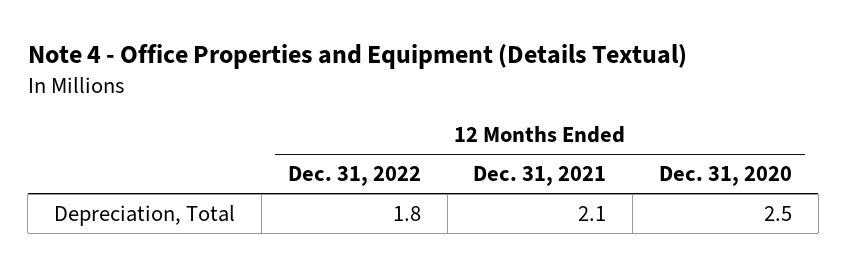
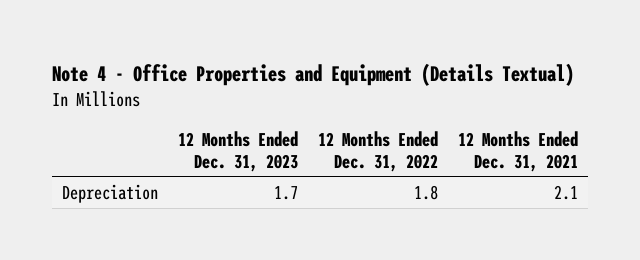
- | 12 Months Ended Dec. 31, 2022 | 12 Months Ended Dec. 31, 2021 | 12 Months Ended Dec. 31, 2020
+ | 12 Months Ended Dec. 31, 2023 | 12 Months Ended Dec. 31, 2022 | 12 Months Ended Dec. 31, 2021
- Depreciation, Total | 1.8 | 2.1 | 2.5
+ Depreciation | 1.7 | 1.8 | 2.1

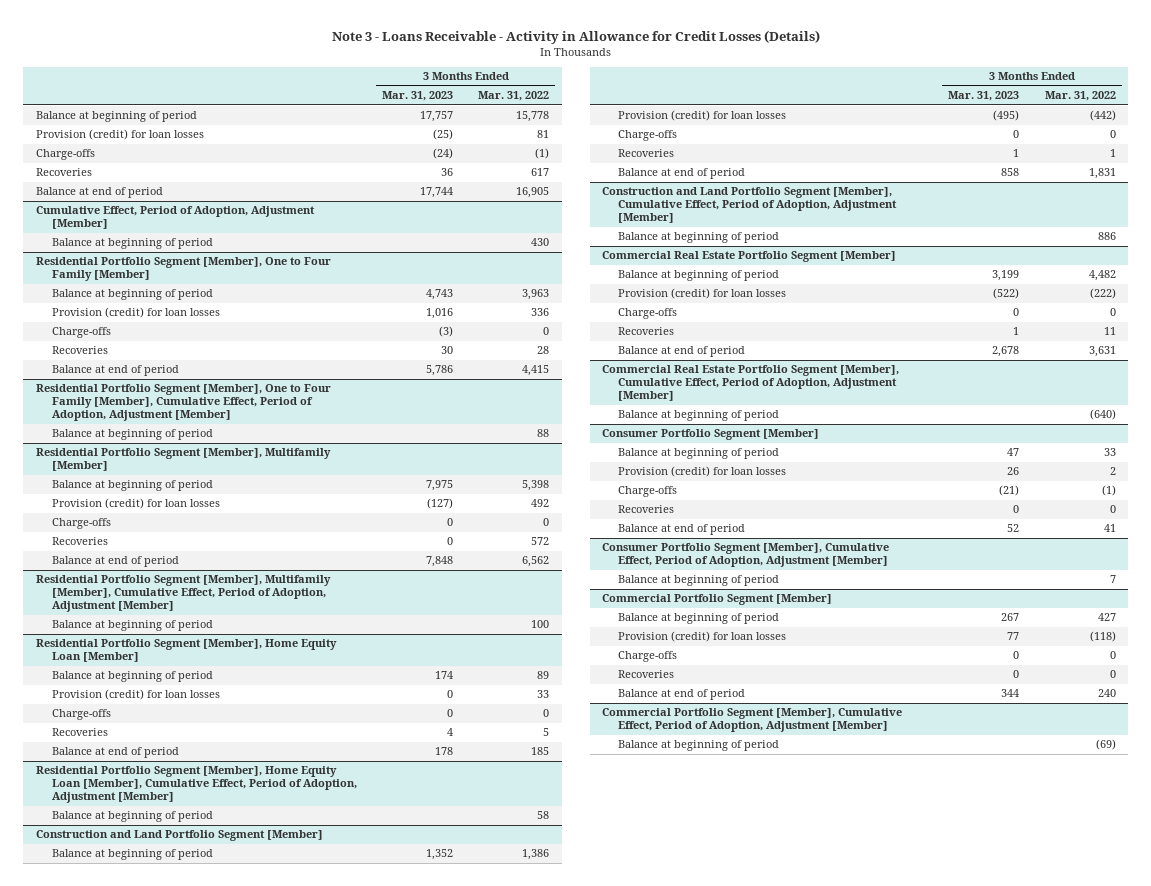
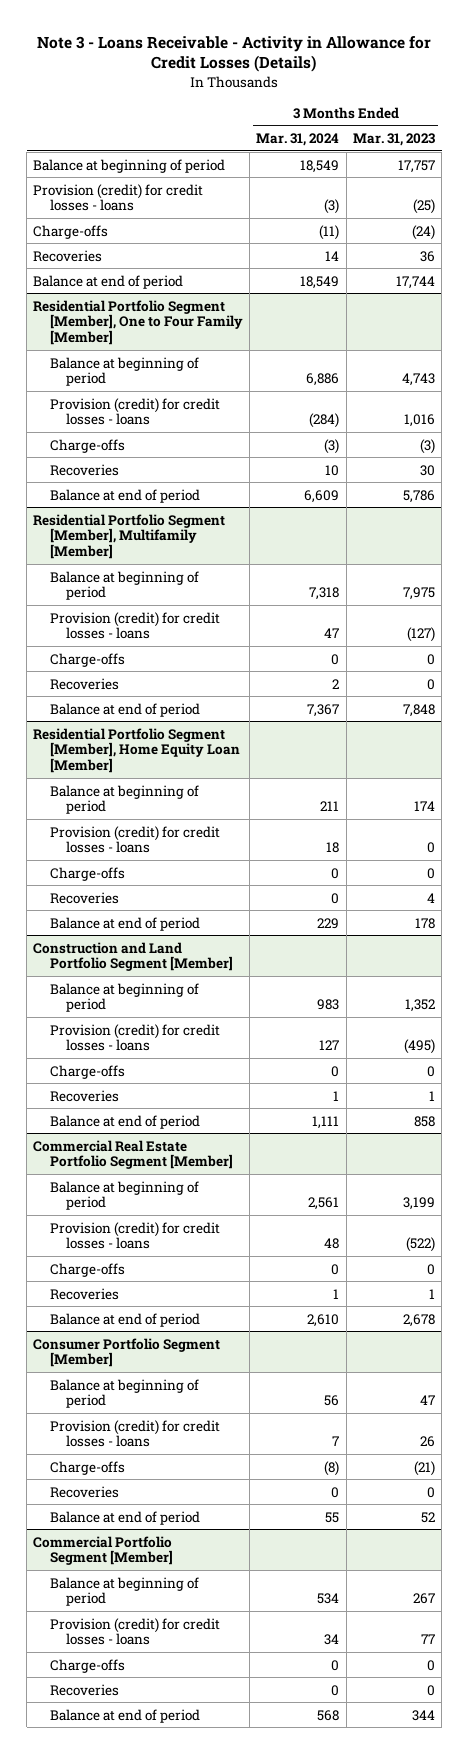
- | 3 Months Ended Mar. 31, 2023 | 3 Months Ended Mar. 31, 2022
+ | 3 Months Ended Mar. 31, 2024 | 3 Months Ended Mar. 31, 2023
- Provision (credit) for loan losses | (25) | 81
+ Provision (credit) for credit losses - loans | (3) | (25)
- Cumulative Effect, Period of Adoption, Adjustment [Member]
- Balance at beginning of period | | 430
@ Residential Portfolio Segment [Member], One to Four Family [Member]
- Provision (credit) for loan losses | 1,016 | 336
+ Provision (credit) for credit losses - loans | (284) | 1,016
- Residential Portfolio Segment [Member], One to Four Family [Member], Cumulative Effect, Period of Adoption, Adjustment [Member]
- Balance at beginning of period | | 88
@ Residential Portfolio Segment [Member], Multifamily [Member]
- Provision (credit) for loan losses | (127) | 492
+ Provision (credit) for credit losses - loans | 47 | (127)
- Residential Portfolio Segment [Member], Multifamily [Member], Cumulative Effect, Period of Adoption, Adjustment [Member]
- Balance at beginning of period | | 100
@ Residential Portfolio Segment [Member], Home Equity Loan [Member]
- Provision (credit) for loan losses | 0 | 33
+ Provision (credit) for credit losses - loans | 18 | 0
- Residential Portfolio Segment [Member], Home Equity Loan [Member], Cumulative Effect, Period of Adoption, Adjustment [Member]
- Balance at beginning of period | | 58
@ Construction and Land Portfolio Segment [Member]
- Provision (credit) for loan losses | (495) | (442)
+ Provision (credit) for credit losses - loans | 127 | (495)
- Construction and Land Portfolio Segment [Member], Cumulative Effect, Period of Adoption, Adjustment [Member]
- Balance at beginning of period | | 886
@ Commercial Real Estate Portfolio Segment [Member]
- Provision (credit) for loan losses | (522) | (222)
+ Provision (credit) for credit losses - loans | 48 | (522)
- Commercial Real Estate Portfolio Segment [Member], Cumulative Effect, Period of Adoption, Adjustment [Member]
- Balance at beginning of period | | (640)
@ Consumer Portfolio Segment [Member]
- Provision (credit) for loan losses | 26 | 2
+ Provision (credit) for credit losses - loans | 7 | 26
- Consumer Portfolio Segment [Member], Cumulative Effect, Period of Adoption, Adjustment [Member]
- Balance at beginning of period | | 7
@ Commercial Portfolio Segment [Member]
- Provision (credit) for loan losses | 77 | (118)
+ Provision (credit) for credit losses - loans | 34 | 77
- Commercial Portfolio Segment [Member], Cumulative Effect, Period of Adoption, Adjustment [Member]
- Balance at beginning of period | | (69)

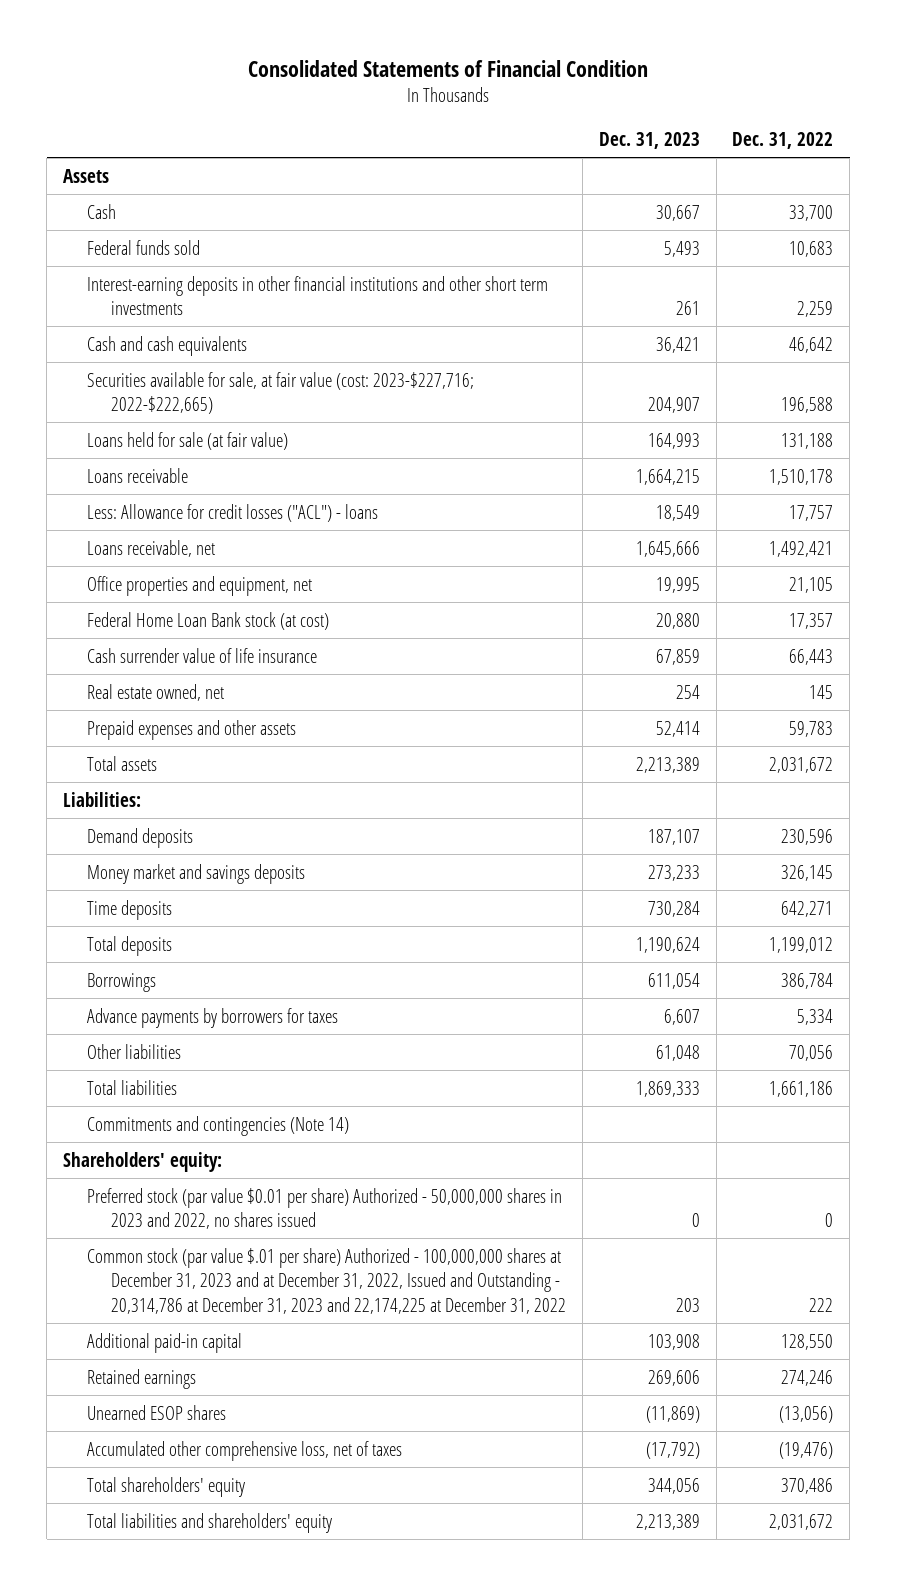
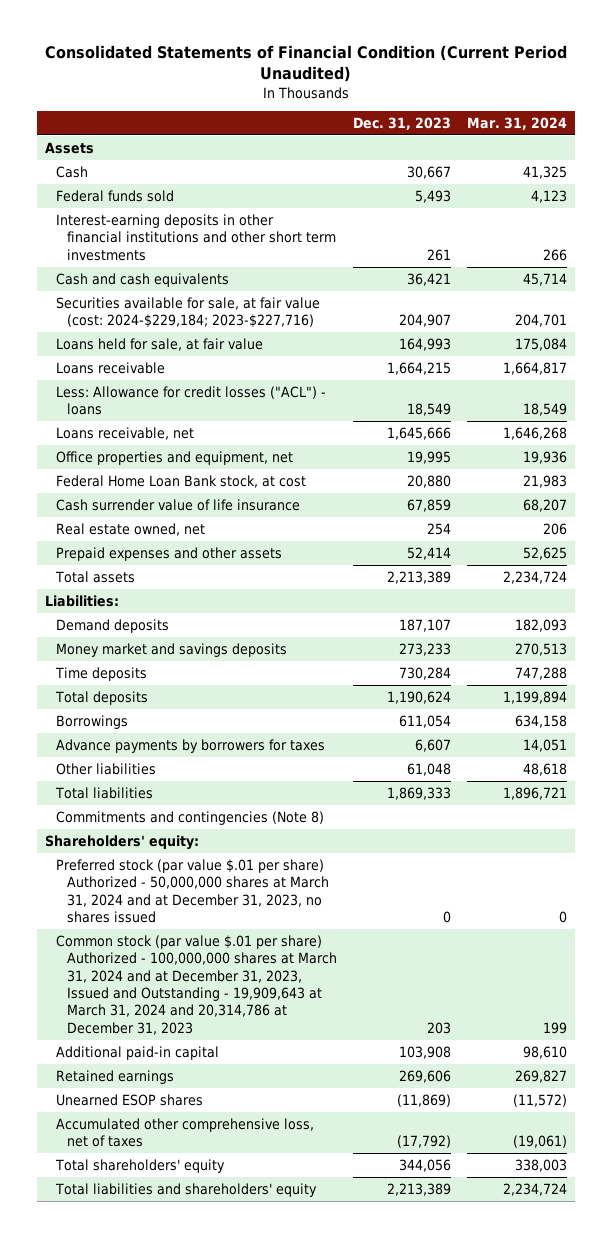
- Consolidated Statements of Financial Condition
+ Consolidated Statements of Financial Condition (Current Period Unaudited)
- | Dec. 31, 2023 | Dec. 31, 2022
+ | Dec. 31, 2023 | Mar. 31, 2024
- Securities available for sale, at fair value (cost: 2023-$227,716; 2022-$222,665) | 204,907 | 196,588
- Loans held for sale (at fair value) | 164,993 | 131,188
+ Securities available for sale, at fair value (cost: 2024-$229,184; 2023-$227,716) | 204,907 | 204,701
+ Loans held for sale, at fair value | 164,993 | 175,084
- Federal Home Loan Bank stock (at cost) | 20,880 | 17,357
+ Federal Home Loan Bank stock, at cost | 20,880 | 21,983
- Commitments and contingencies (Note 14)
+ Commitments and contingencies (Note 8)
- Preferred stock (par value $0.01 per share) Authorized - 50,000,000 shares in 2023 and 2022, no shares issued | 0 | 0
- Common stock (par value $.01 per share) Authorized - 100,000,000 shares at December 31, 2023 and at December 31, 2022, Issued and Outstanding - 20,314,786 at December 31, 2023 and 22,174,225 at December 31, 2022 | 203 | 222
+ Preferred stock (par value $.01 per share) Authorized - 50,000,000 shares at March 31, 2024 and at December 31, 2023, no shares issued | 0 | 0
+ Common stock (par value $.01 per share) Authorized - 100,000,000 shares at March 31, 2024 and at December 31, 2023, Issued and Outstanding - 19,909,643 at March 31, 2024 and 20,314,786 at December 31, 2023 | 203 | 199

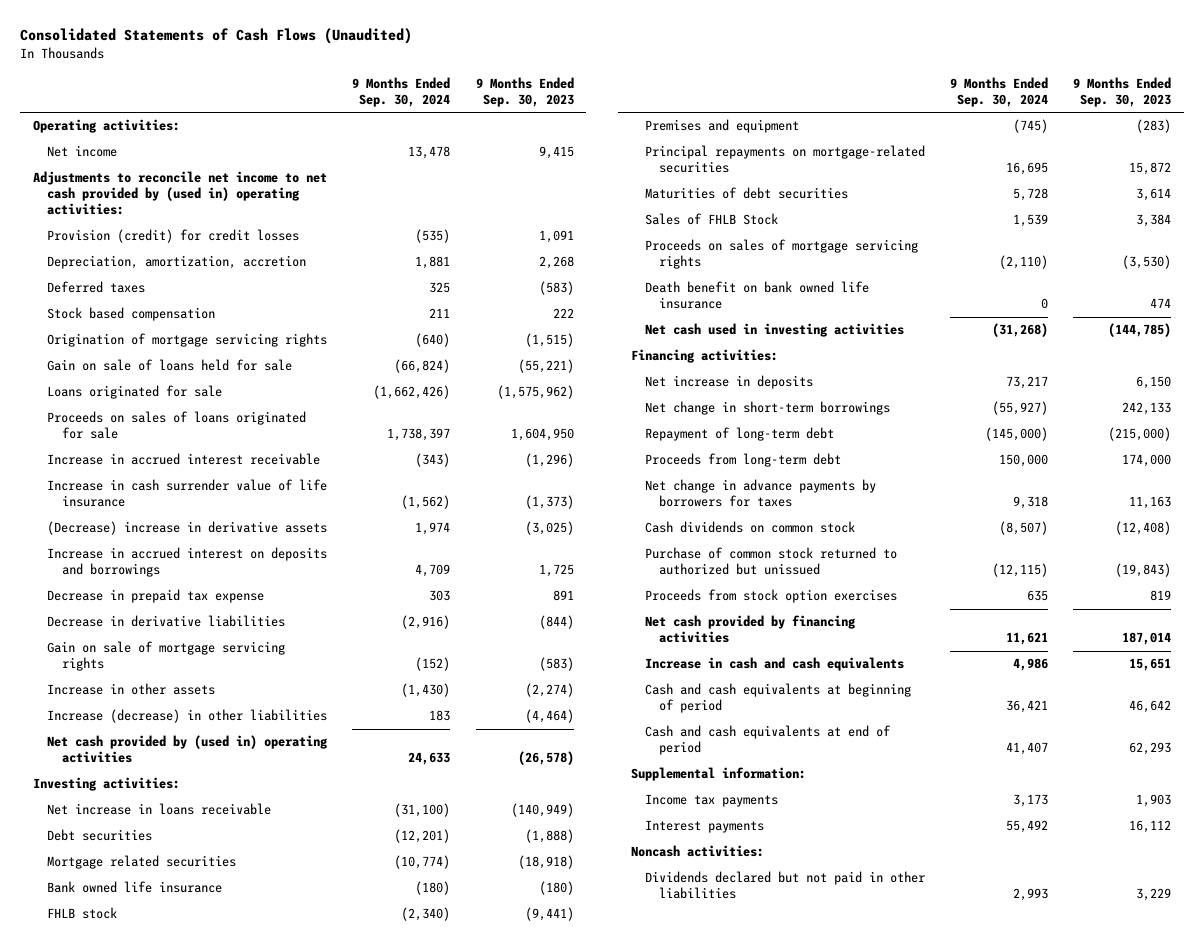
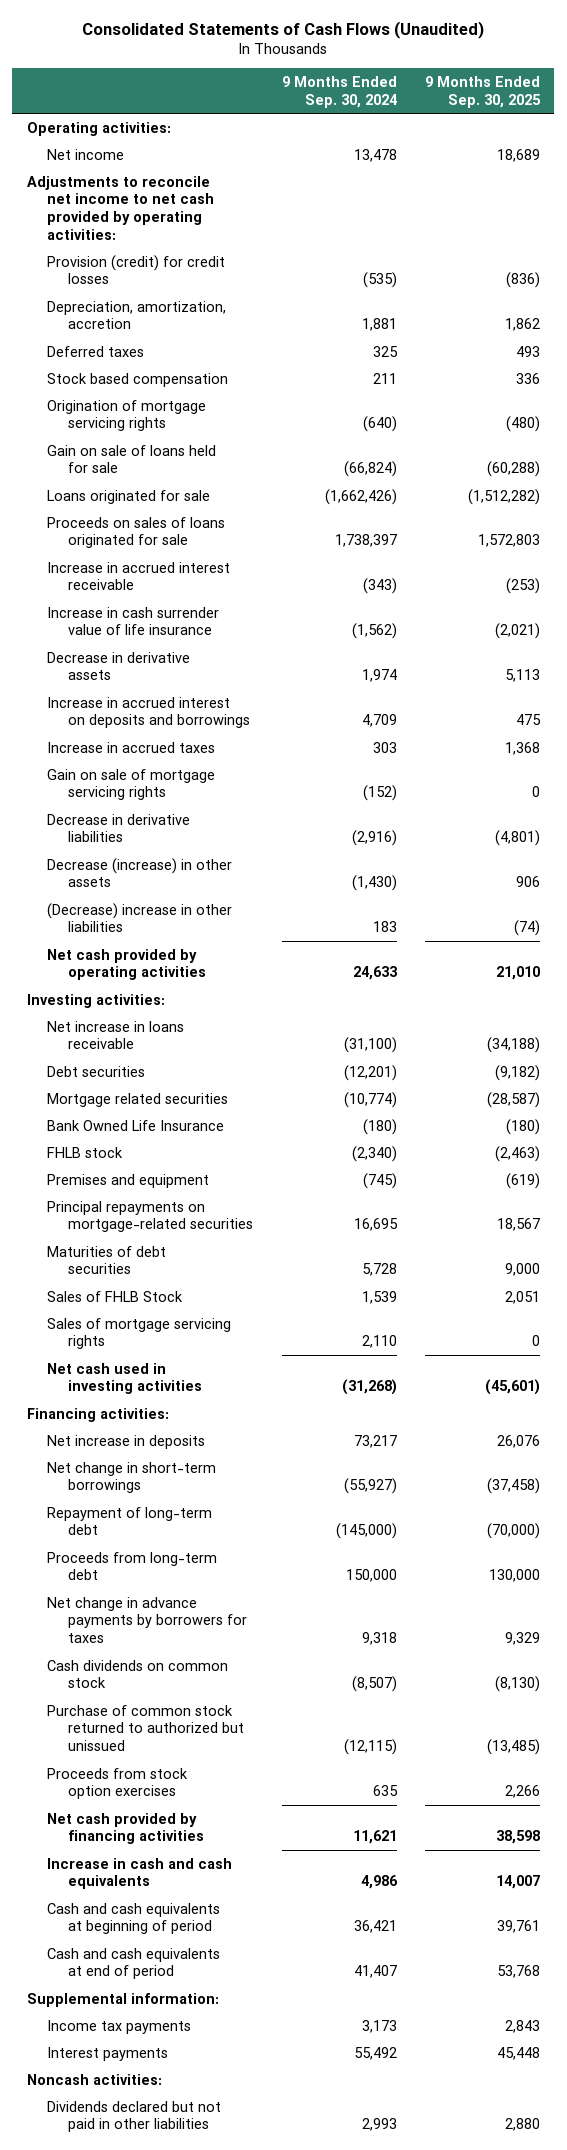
- | 9 Months Ended Sep. 30, 2024 | 9 Months Ended Sep. 30, 2023
+ | 9 Months Ended Sep. 30, 2024 | 9 Months Ended Sep. 30, 2025
- Adjustments to reconcile net income to net cash provided by (used in) operating activities:
+ Adjustments to reconcile net income to net cash provided by operating activities:
- (Decrease) increase in derivative assets | 1,974 | (3,025)
+ Decrease in derivative assets | 1,974 | 5,113
- Decrease in prepaid tax expense | 303 | 891
+ Increase in accrued taxes | 303 | 1,368
- Increase in other assets | (1,430) | (2,274)
- Increase (decrease) in other liabilities | 183 | (4,464)
- Net cash provided by (used in) operating activities | 24,633 | (26,578)
moved down: Decrease in derivative liabilities | (2,916) | (4,801)
+ Decrease (increase) in other assets | (1,430) | 906
+ (Decrease) increase in other liabilities | 183 | (74)
+ Net cash provided by operating activities | 24,633 | 21,010
- Bank owned life insurance | (180) | (180)
+ Bank Owned Life Insurance | (180) | (180)
- Proceeds on sales of mortgage servicing rights | (2,110) | (3,530)
- Death benefit on bank owned life insurance | 0 | 474
+ Sales of mortgage servicing rights | 2,110 | 0

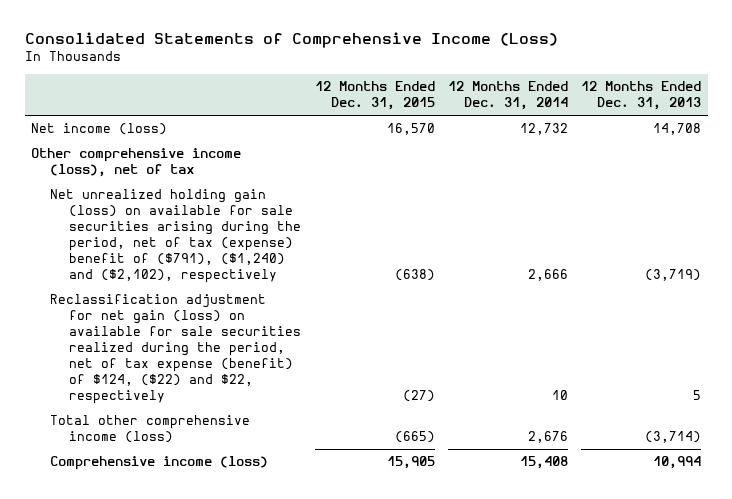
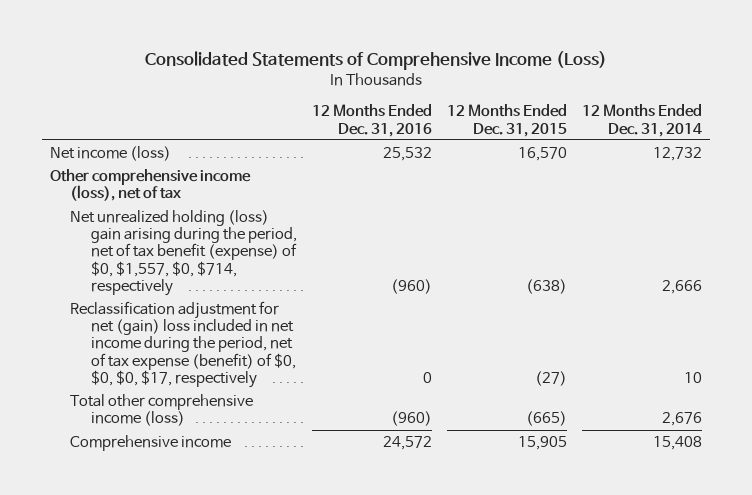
- | 12 Months Ended Dec. 31, 2015 | 12 Months Ended Dec. 31, 2014 | 12 Months Ended Dec. 31, 2013
+ | 12 Months Ended Dec. 31, 2016 | 12 Months Ended Dec. 31, 2015 | 12 Months Ended Dec. 31, 2014
- Net unrealized holding gain (loss) on available for sale securities arising during the period, net of tax (expense) benefit of ($791), ($1,240) and ($2,102), respectively | (638) | 2,666 | (3,719)
- Reclassification adjustment for net gain (loss) on available for sale securities realized during the period, net of tax expense (benefit) of $124, ($22) and $22, respectively | (27) | 10 | 5
+ Net unrealized holding (loss) gain arising during the period, net of tax benefit (expense) of $0, $1,557, $0, $714, respectively | (960) | (638) | 2,666
+ Reclassification adjustment for net (gain) loss included in net income during the period, net of tax expense (benefit) of $0, $0, $0, $17, respectively | 0 | (27) | 10
- Comprehensive income (loss) | 15,905 | 15,408 | 10,994
+ Comprehensive income | 24,572 | 15,905 | 15,408

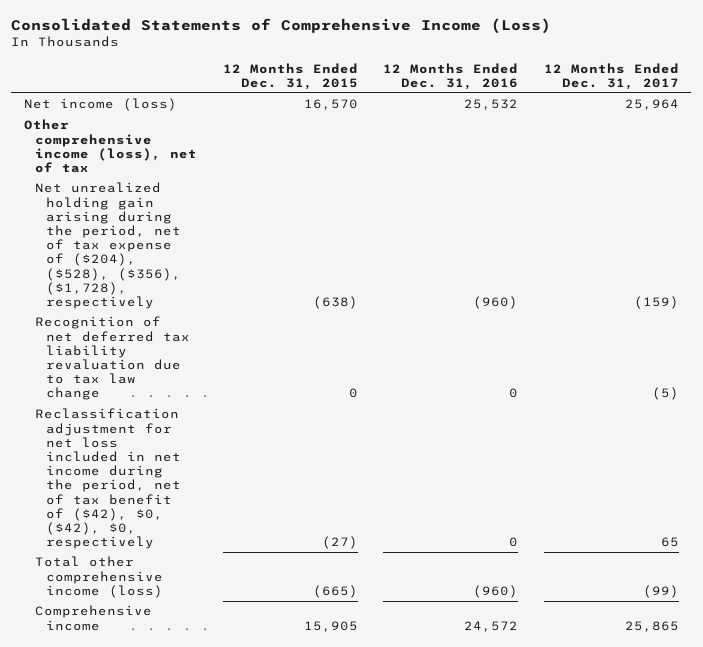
- | 12 Months Ended Dec. 31, 2016 | 12 Months Ended Dec. 31, 2015 | 12 Months Ended Dec. 31, 2014
+ | 12 Months Ended Dec. 31, 2015 | 12 Months Ended Dec. 31, 2016 | 12 Months Ended Dec. 31, 2017
- Net unrealized holding (loss) gain arising during the period, net of tax benefit (expense) of $0, $1,557, $0, $714, respectively | (960) | (638) | 2,666
- Reclassification adjustment for net (gain) loss included in net income during the period, net of tax expense (benefit) of $0, $0, $0, $17, respectively | 0 | (27) | 10
+ Net unrealized holding gain arising during the period, net of tax expense of ($204), ($528), ($356), ($1,728), respectively | (638) | (960) | (159)
+ Recognition of net deferred tax liability revaluation due to tax law change | 0 | 0 | (5)
+ Reclassification adjustment for net loss included in net income during the period, net of tax benefit of ($42), $0, ($42), $0, respectively | (27) | 0 | 65

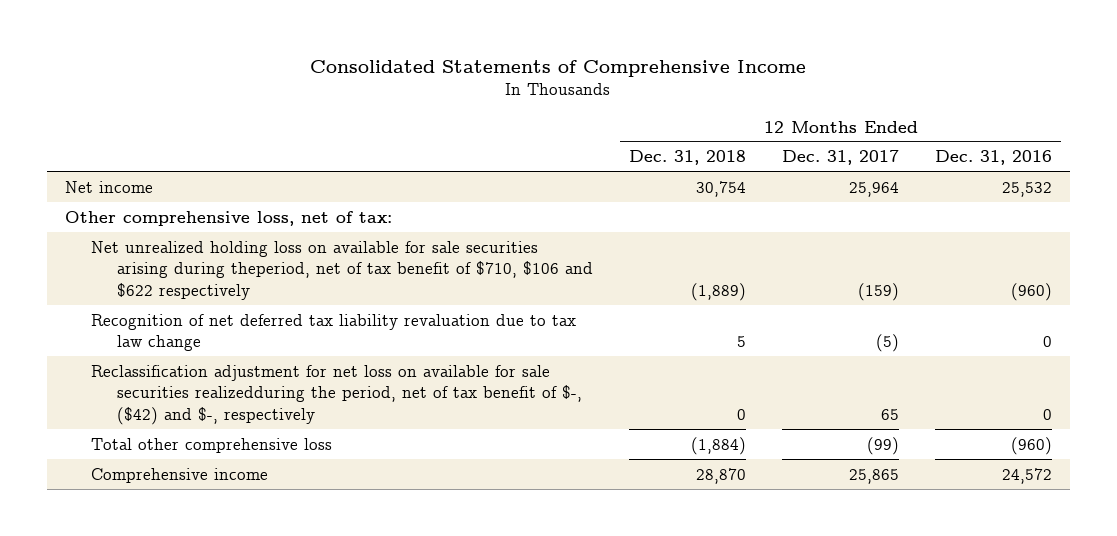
- Consolidated Statements of Comprehensive Income (Loss)
+ Consolidated Statements of Comprehensive Income
- | 12 Months Ended Dec. 31, 2015 | 12 Months Ended Dec. 31, 2016 | 12 Months Ended Dec. 31, 2017
+ | 12 Months Ended Dec. 31, 2018 | 12 Months Ended Dec. 31, 2017 | 12 Months Ended Dec. 31, 2016
- Net income (loss) | 16,570 | 25,532 | 25,964
- Other comprehensive income (loss), net of tax
- Net unrealized holding gain arising during the period, net of tax expense of ($204), ($528), ($356), ($1,728), respectively | (638) | (960) | (159)
+ Net income | 30,754 | 25,964 | 25,532
+ Other comprehensive loss, net of tax:
+ Net unrealized holding loss on available for sale securities arising during theperiod, net of tax benefit of $710, $106 and $622 respectively | (1,889) | (159) | (960)
- Reclassification adjustment for net loss included in net income during the period, net of tax benefit of ($42), $0, ($42), $0, respectively | (27) | 0 | 65
- Total other comprehensive income (loss) | (665) | (960) | (99)
+ Reclassification adjustment for net loss on available for sale securities realizedduring the period, net of tax benefit of $-, ($42) and $-, respectively | 0 | 65 | 0
+ Total other comprehensive loss | (1,884) | (99) | (960)

